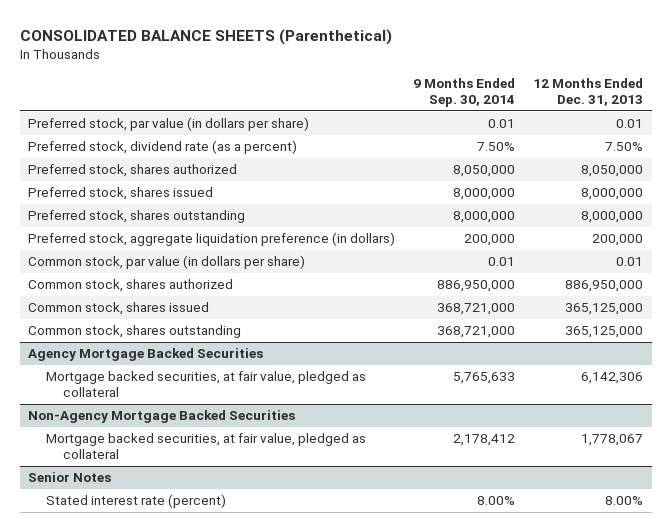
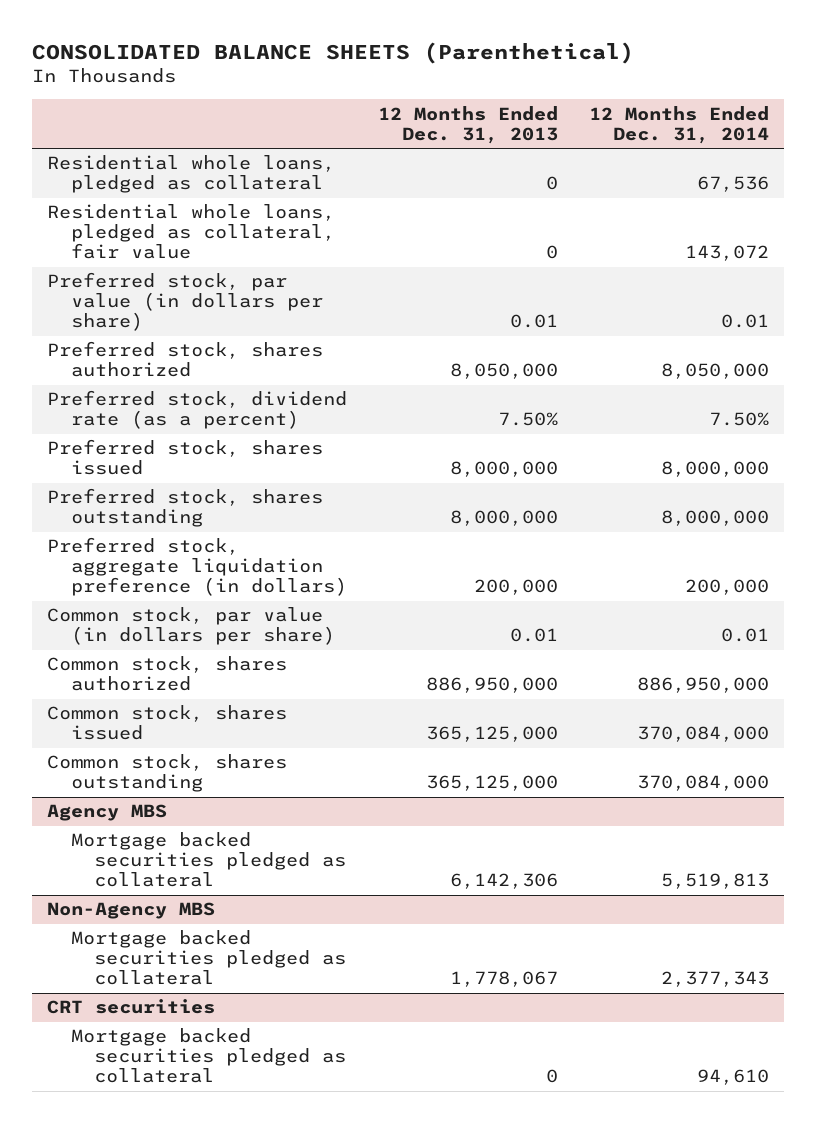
- | 9 Months Ended Sep. 30, 2014 | 12 Months Ended Dec. 31, 2013
+ | 12 Months Ended Dec. 31, 2013 | 12 Months Ended Dec. 31, 2014
+ Residential whole loans, pledged as collateral | 0 | 67,536
+ Residential whole loans, pledged as collateral, fair value | 0 | 143,072
moved down: Preferred stock, dividend rate (as a percent) | 7.50% | 7.50%
- Agency Mortgage Backed Securities
- Mortgage backed securities, at fair value, pledged as collateral | 5,765,633 | 6,142,306
- Non-Agency Mortgage Backed Securities
- Mortgage backed securities, at fair value, pledged as collateral | 2,178,412 | 1,778,067
- Senior Notes
- Stated interest rate (percent) | 8.00% | 8.00%
+ Agency MBS
+ Mortgage backed securities pledged as collateral | 6,142,306 | 5,519,813
+ Non-Agency MBS
+ Mortgage backed securities pledged as collateral | 1,778,067 | 2,377,343
+ CRT securities
+ Mortgage backed securities pledged as collateral | 0 | 94,610

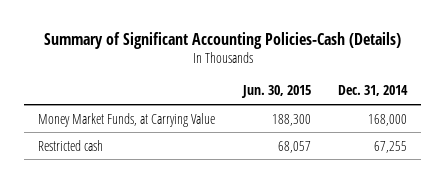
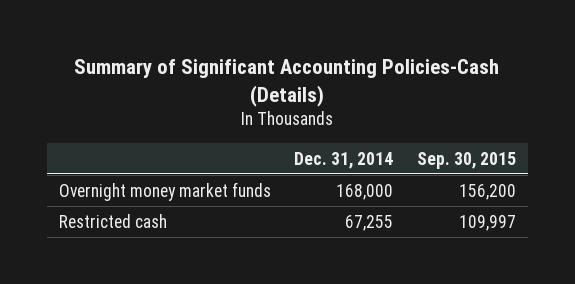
- | Jun. 30, 2015 | Dec. 31, 2014
+ | Dec. 31, 2014 | Sep. 30, 2015
- Money Market Funds, at Carrying Value | 188,300 | 168,000
+ Overnight money market funds | 168,000 | 156,200

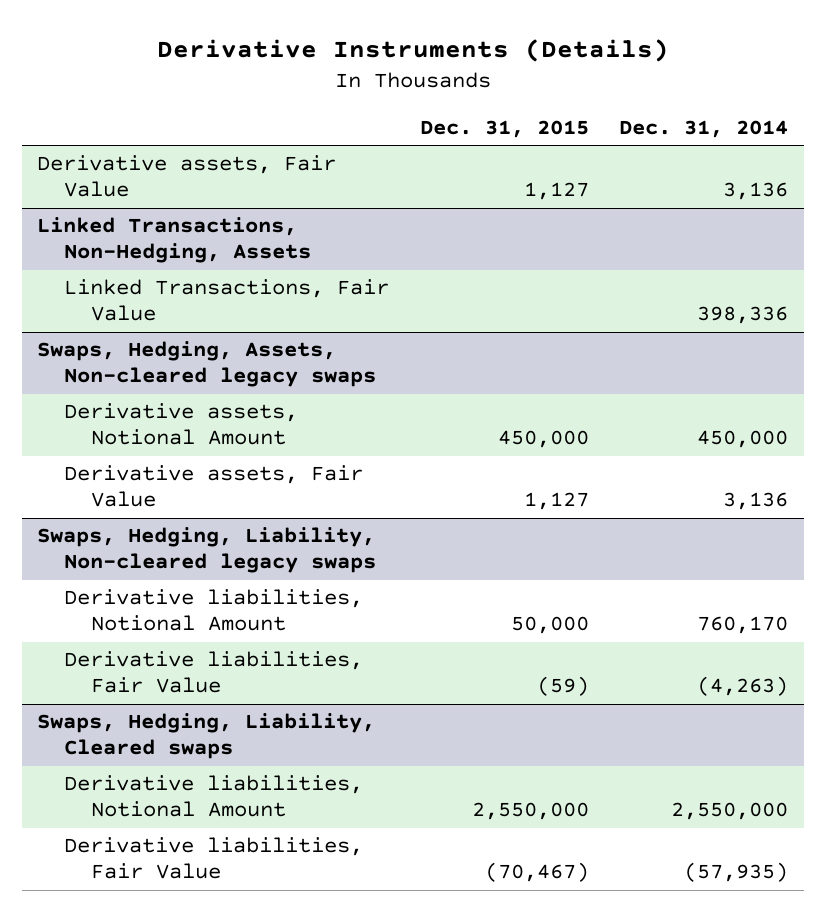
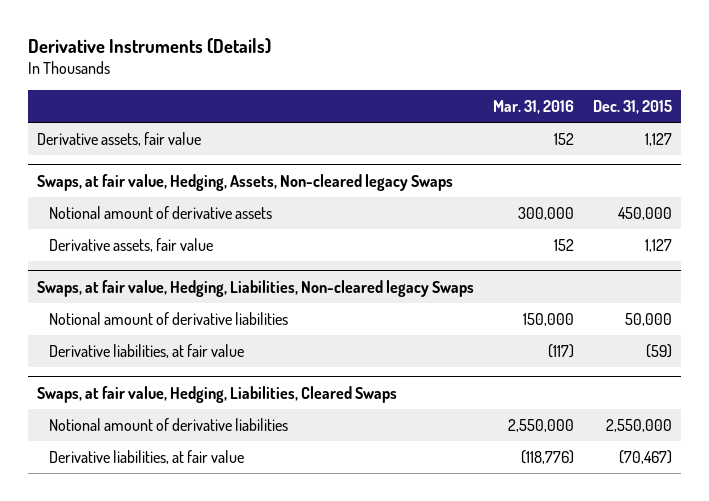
- | Dec. 31, 2015 | Dec. 31, 2014
+ | Mar. 31, 2016 | Dec. 31, 2015
- Derivative assets, Fair Value | 1,127 | 3,136
- Linked Transactions, Non-Hedging, Assets
- Linked Transactions, Fair Value | | 398,336
- Swaps, Hedging, Assets, Non-cleared legacy swaps
- Derivative assets, Notional Amount | 450,000 | 450,000
- Derivative assets, Fair Value | 1,127 | 3,136
- Swaps, Hedging, Liability, Non-cleared legacy swaps
- Derivative liabilities, Notional Amount | 50,000 | 760,170
- Derivative liabilities, Fair Value | (59) | (4,263)
- Swaps, Hedging, Liability, Cleared swaps
- Derivative liabilities, Notional Amount | 2,550,000 | 2,550,000
- Derivative liabilities, Fair Value | (70,467) | (57,935)
+ Derivative assets, fair value | 152 | 1,127
+ Swaps, at fair value, Hedging, Assets, Non-cleared legacy Swaps
+ Notional amount of derivative assets | 300,000 | 450,000
+ Derivative assets, fair value | 152 | 1,127
+ Swaps, at fair value, Hedging, Liabilities, Non-cleared legacy Swaps
+ Notional amount of derivative liabilities | 150,000 | 50,000
+ Derivative liabilities, at fair value | (117) | (59)
+ Swaps, at fair value, Hedging, Liabilities, Cleared Swaps
+ Notional amount of derivative liabilities | 2,550,000 | 2,550,000
+ Derivative liabilities, at fair value | (118,776) | (70,467)

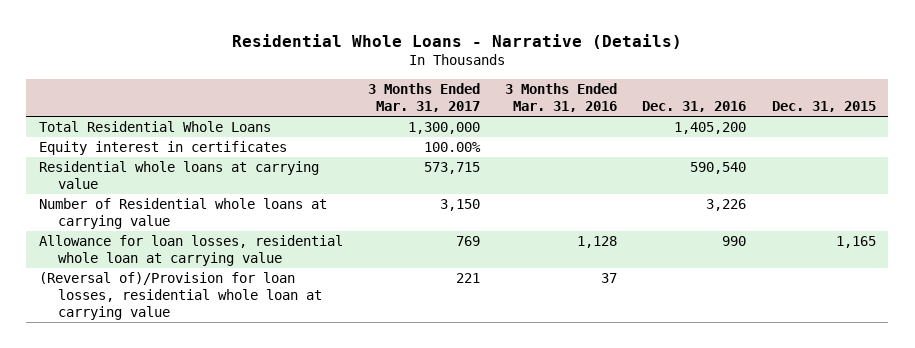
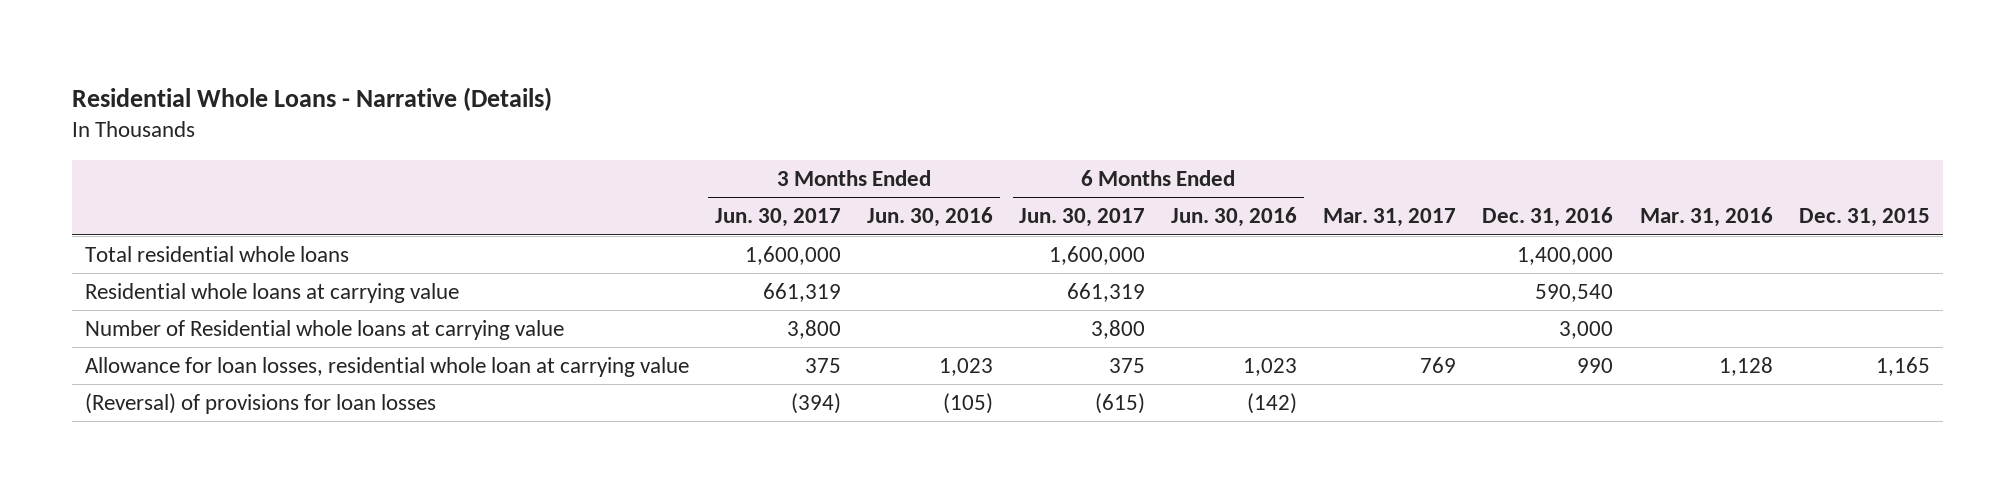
- | 3 Months Ended Mar. 31, 2017 | 3 Months Ended Mar. 31, 2016 | Dec. 31, 2016 | Dec. 31, 2015
+ | 3 Months Ended Jun. 30, 2017 | 3 Months Ended Jun. 30, 2016 | 6 Months Ended Jun. 30, 2017 | 6 Months Ended Jun. 30, 2016 | Mar. 31, 2017 | Dec. 31, 2016 | Mar. 31, 2016 | Dec. 31, 2015
- Total Residential Whole Loans | 1,300,000 | | 1,405,200 |
- Equity interest in certificates | 100.00% | | |
+ Total residential whole loans | 1,600,000 | | 1,600,000 | | | 1,400,000 | |
- Number of Residential whole loans at carrying value | 3,150 | | 3,226 |
+ Number of Residential whole loans at carrying value | 3,800 | | 3,800 | | | 3,000 | |
- (Reversal of)/Provision for loan losses, residential whole loan at carrying value | 221 | 37 | |
+ (Reversal) of provisions for loan losses | (394) | (105) | (615) | (142) | | | |

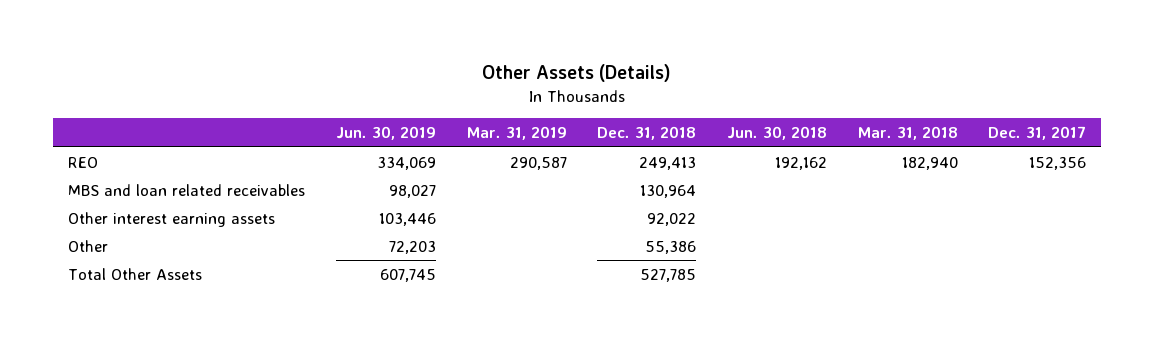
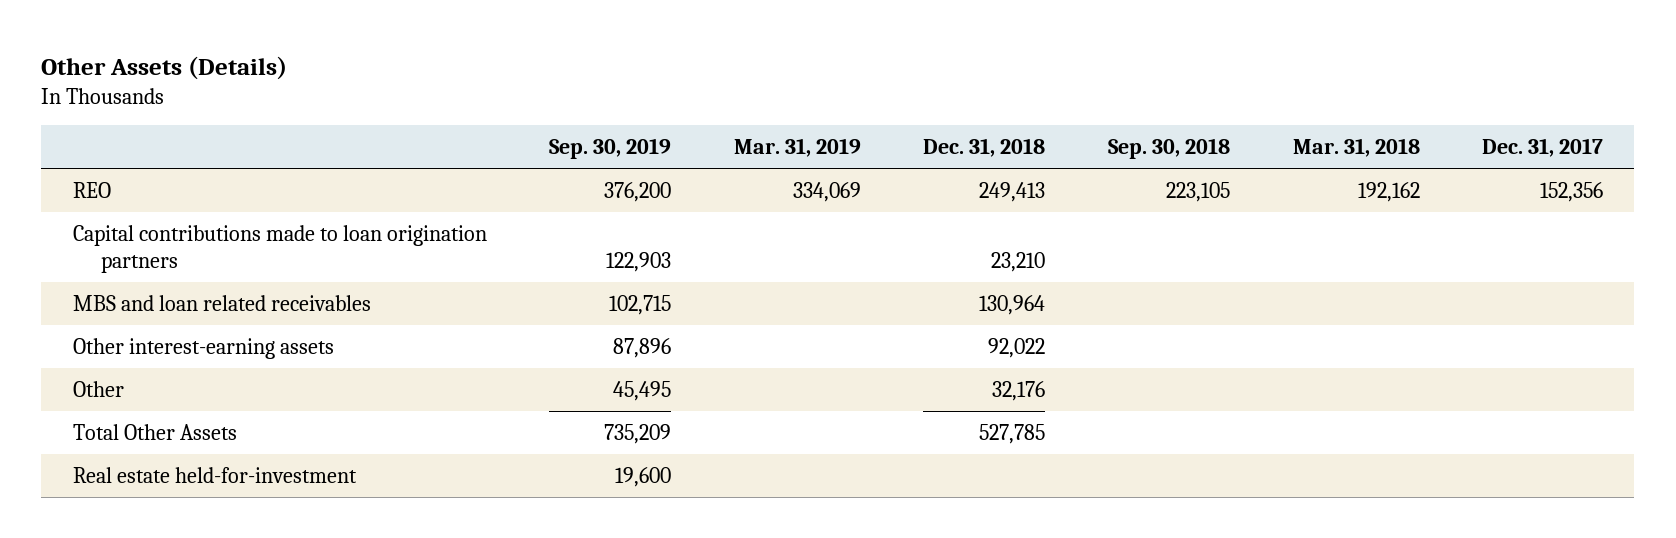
- | Jun. 30, 2019 | Mar. 31, 2019 | Dec. 31, 2018 | Jun. 30, 2018 | Mar. 31, 2018 | Dec. 31, 2017
+ | Sep. 30, 2019 | Mar. 31, 2019 | Dec. 31, 2018 | Sep. 30, 2018 | Mar. 31, 2018 | Dec. 31, 2017
- REO | 334,069 | 290,587 | 249,413 | 192,162 | 182,940 | 152,356
+ REO | 376,200 | 334,069 | 249,413 | 223,105 | 192,162 | 152,356
+ Capital contributions made to loan origination partners | 122,903 | | 23,210 | | |
- Other interest earning assets | 103,446 | | 92,022 | | |
- Other | 72,203 | | 55,386 | | |
+ Other interest-earning assets | 87,896 | | 92,022 | | |
+ Other | 45,495 | | 32,176 | | |
+ Real estate held-for-investment | 19,600 | | | | |

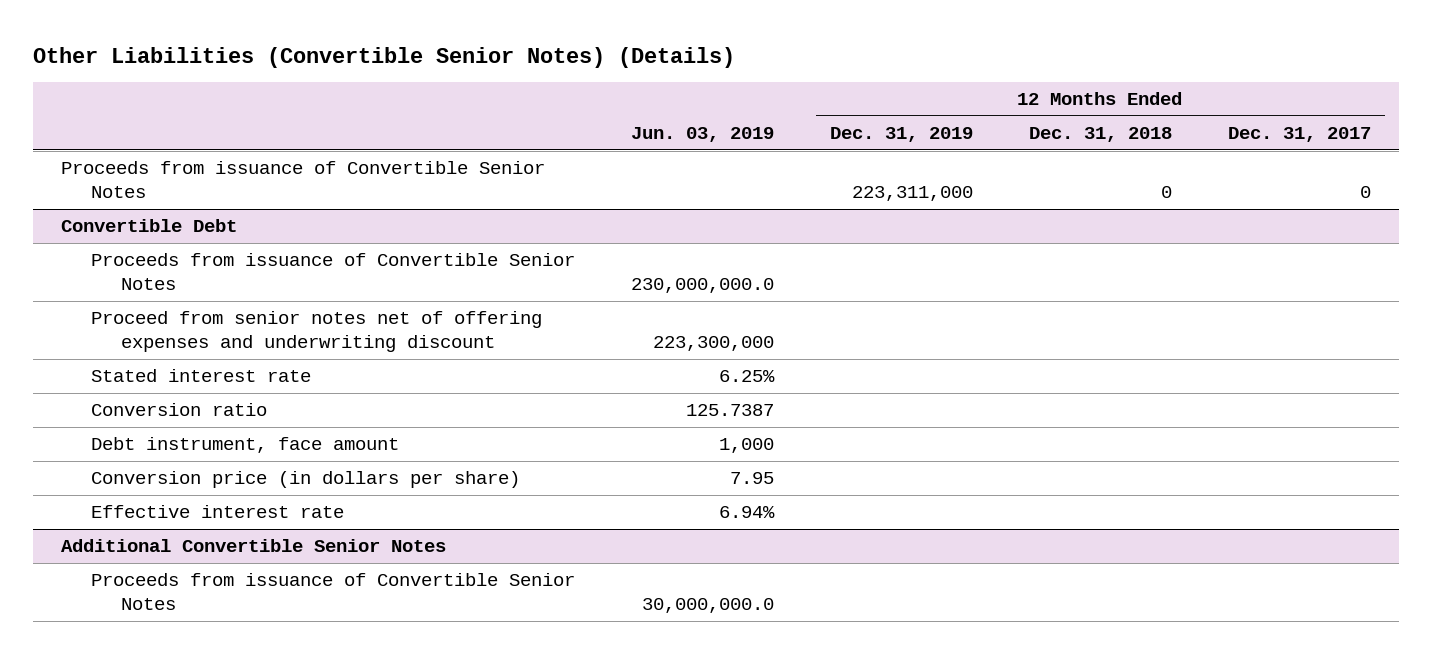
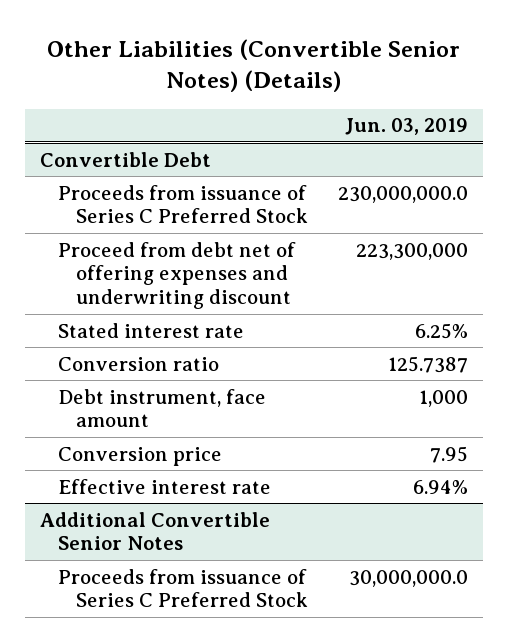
- | Jun. 03, 2019 | 12 Months Ended Dec. 31, 2019 | 12 Months Ended Dec. 31, 2018 | 12 Months Ended Dec. 31, 2017
+ | Jun. 03, 2019
- Proceeds from issuance of Convertible Senior Notes | | 223,311,000 | 0 | 0
@ Convertible Debt
- Proceeds from issuance of Convertible Senior Notes | 230,000,000.0 | | |
- Proceed from senior notes net of offering expenses and underwriting discount | 223,300,000 | | |
+ Proceeds from issuance of Series C Preferred Stock | 230,000,000.0
+ Proceed from debt net of offering expenses and underwriting discount | 223,300,000
- Conversion price (in dollars per share) | 7.95 | | |
+ Conversion price | 7.95
@ Additional Convertible Senior Notes
- Proceeds from issuance of Convertible Senior Notes | 30,000,000.0 | | |
+ Proceeds from issuance of Series C Preferred Stock | 30,000,000.0

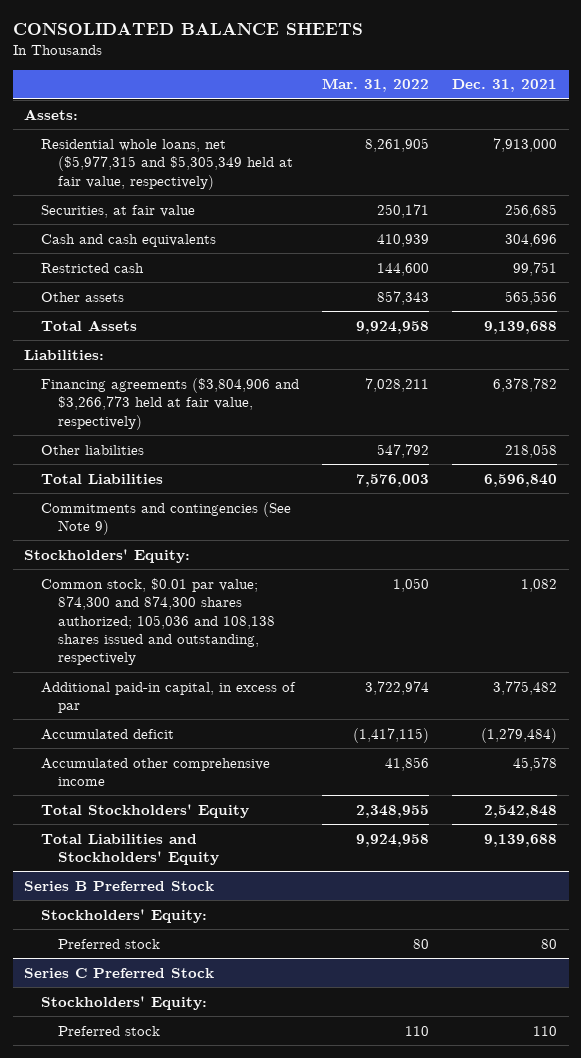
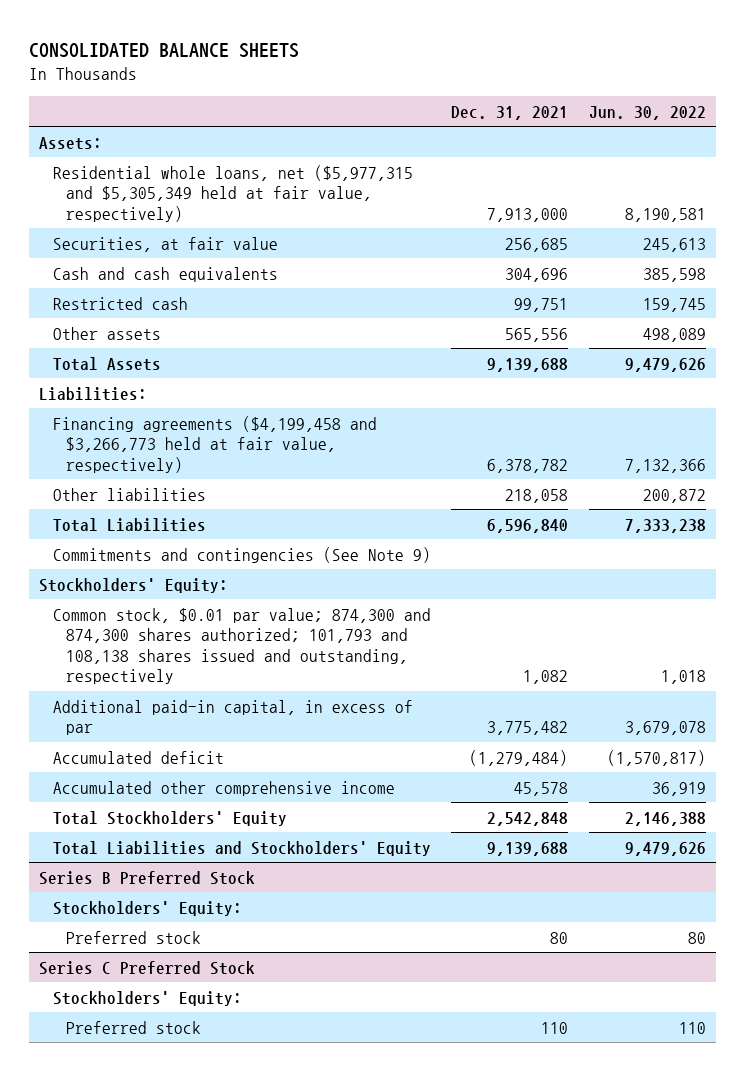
- | Mar. 31, 2022 | Dec. 31, 2021
+ | Dec. 31, 2021 | Jun. 30, 2022
- Financing agreements ($3,804,906 and $3,266,773 held at fair value, respectively) | 7,028,211 | 6,378,782
+ Financing agreements ($4,199,458 and $3,266,773 held at fair value, respectively) | 6,378,782 | 7,132,366
- Common stock, $0.01 par value; 874,300 and 874,300 shares authorized; 105,036 and 108,138 shares issued and outstanding, respectively | 1,050 | 1,082
+ Common stock, $0.01 par value; 874,300 and 874,300 shares authorized; 101,793 and 108,138 shares issued and outstanding, respectively | 1,082 | 1,018

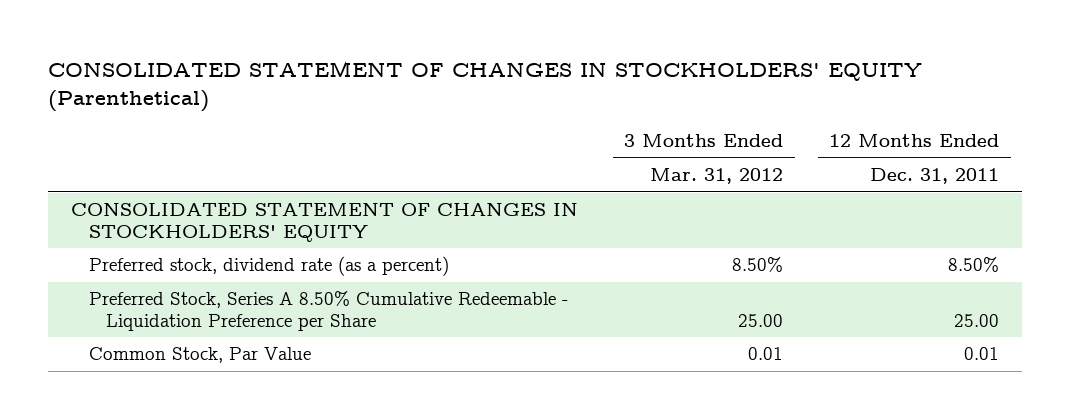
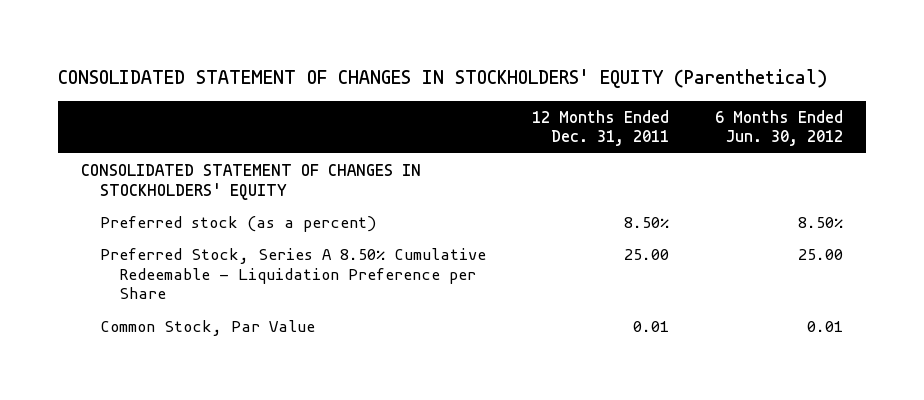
- | 3 Months Ended Mar. 31, 2012 | 12 Months Ended Dec. 31, 2011
+ | 12 Months Ended Dec. 31, 2011 | 6 Months Ended Jun. 30, 2012
- Preferred stock, dividend rate (as a percent) | 8.50% | 8.50%
+ Preferred stock (as a percent) | 8.50% | 8.50%

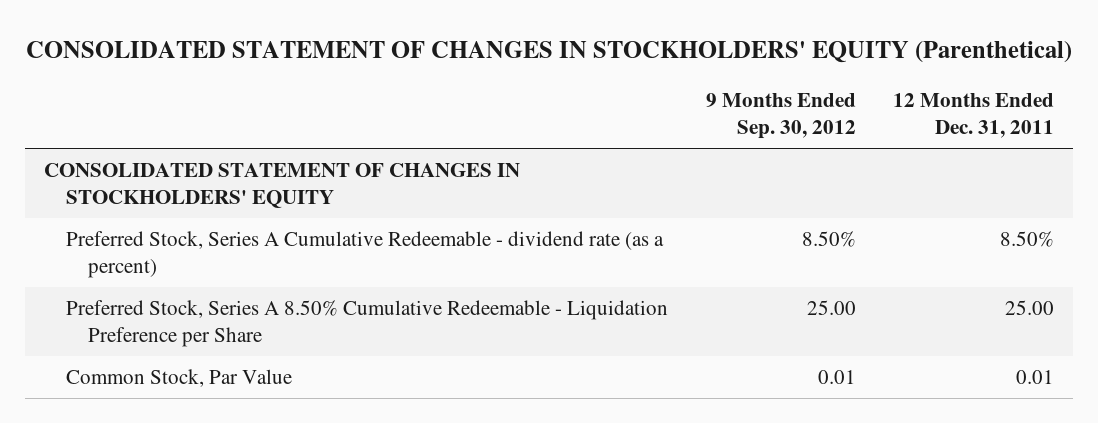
- | 12 Months Ended Dec. 31, 2011 | 6 Months Ended Jun. 30, 2012
+ | 9 Months Ended Sep. 30, 2012 | 12 Months Ended Dec. 31, 2011
- Preferred stock (as a percent) | 8.50% | 8.50%
+ Preferred Stock, Series A Cumulative Redeemable - dividend rate (as a percent) | 8.50% | 8.50%

